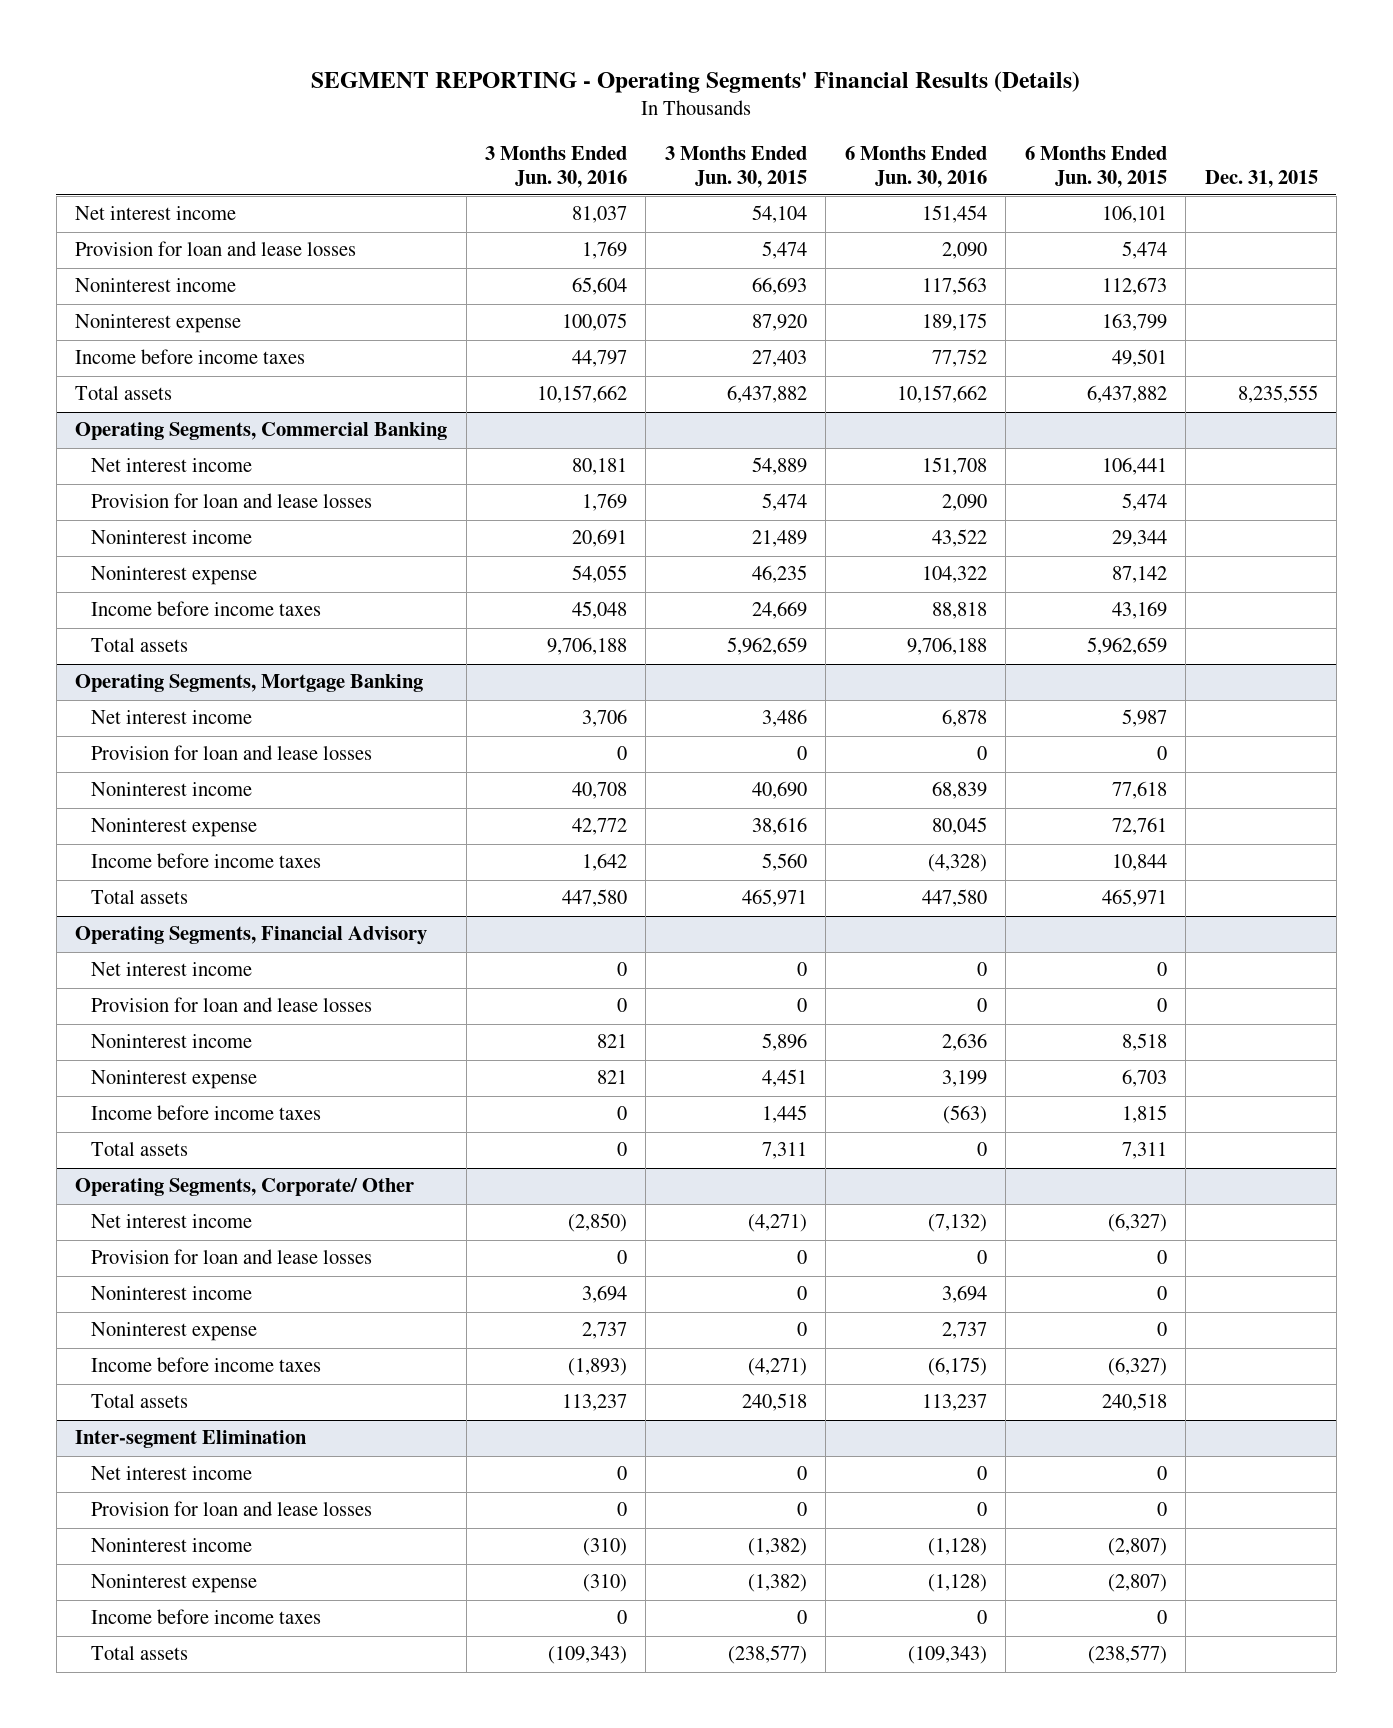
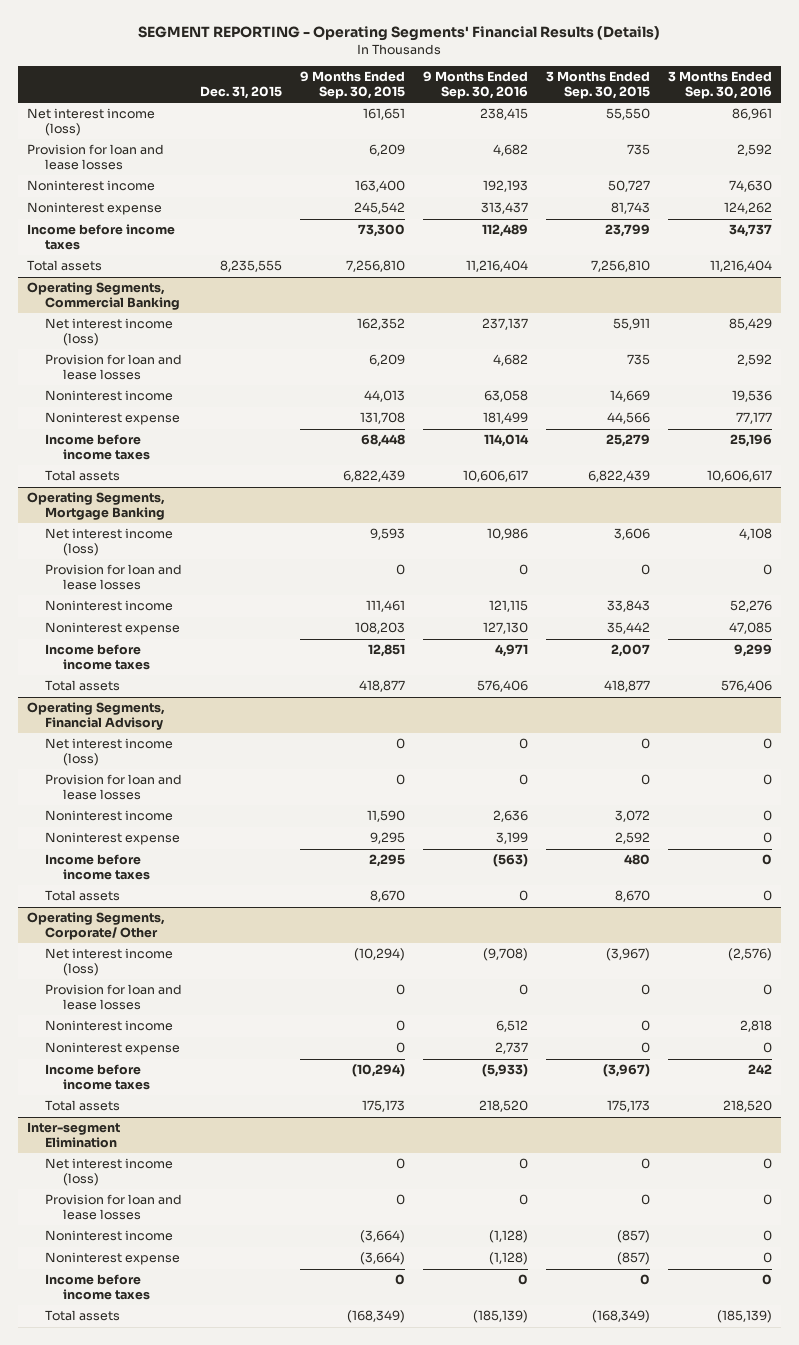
- | 3 Months Ended Jun. 30, 2016 | 3 Months Ended Jun. 30, 2015 | 6 Months Ended Jun. 30, 2016 | 6 Months Ended Jun. 30, 2015 | Dec. 31, 2015
+ | Dec. 31, 2015 | 9 Months Ended Sep. 30, 2015 | 9 Months Ended Sep. 30, 2016 | 3 Months Ended Sep. 30, 2015 | 3 Months Ended Sep. 30, 2016
- Net interest income | 81,037 | 54,104 | 151,454 | 106,101 |
+ Net interest income (loss) | | 161,651 | 238,415 | 55,550 | 86,961
@ Operating Segments, Commercial Banking
- Net interest income | 80,181 | 54,889 | 151,708 | 106,441 |
+ Net interest income (loss) | | 162,352 | 237,137 | 55,911 | 85,429
@ Operating Segments, Mortgage Banking
- Net interest income | 3,706 | 3,486 | 6,878 | 5,987 |
+ Net interest income (loss) | | 9,593 | 10,986 | 3,606 | 4,108
@ Operating Segments, Financial Advisory
- Net interest income | 0 | 0 | 0 | 0 |
+ Net interest income (loss) | | 0 | 0 | 0 | 0
@ Operating Segments, Corporate/ Other
- Net interest income | (2,850) | (4,271) | (7,132) | (6,327) |
+ Net interest income (loss) | | (10,294) | (9,708) | (3,967) | (2,576)
@ Inter-segment Elimination
- Net interest income | 0 | 0 | 0 | 0 |
+ Net interest income (loss) | | 0 | 0 | 0 | 0

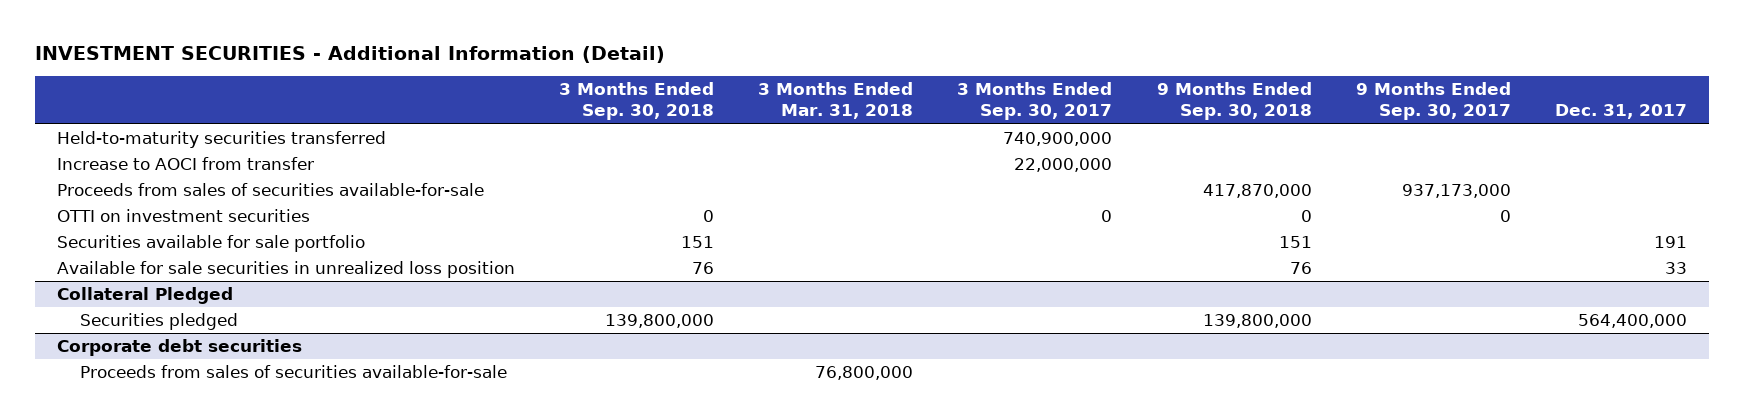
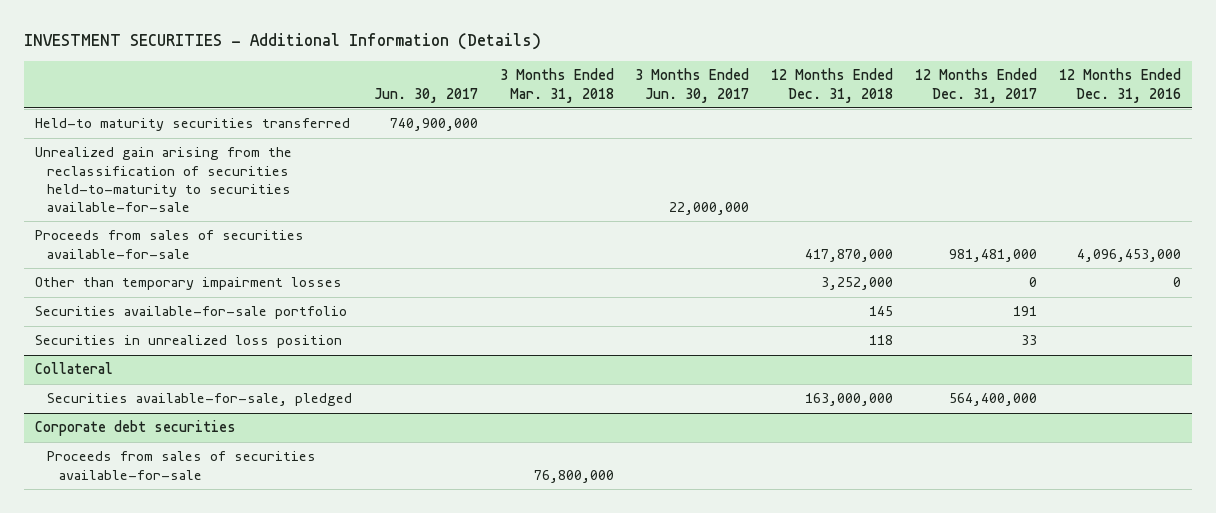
- INVESTMENT SECURITIES - Additional Information (Detail)
+ INVESTMENT SECURITIES - Additional Information (Details)
- | 3 Months Ended Sep. 30, 2018 | 3 Months Ended Mar. 31, 2018 | 3 Months Ended Sep. 30, 2017 | 9 Months Ended Sep. 30, 2018 | 9 Months Ended Sep. 30, 2017 | Dec. 31, 2017
+ | Jun. 30, 2017 | 3 Months Ended Mar. 31, 2018 | 3 Months Ended Jun. 30, 2017 | 12 Months Ended Dec. 31, 2018 | 12 Months Ended Dec. 31, 2017 | 12 Months Ended Dec. 31, 2016
- Held-to-maturity securities transferred | | | 740,900,000 | | |
- Increase to AOCI from transfer | | | 22,000,000 | | |
+ Held-to maturity securities transferred | 740,900,000 | | | | |
+ Unrealized gain arising from the reclassification of securities held-to-maturity to securities available-for-sale | | | 22,000,000 | | |
- OTTI on investment securities | 0 | | 0 | 0 | 0 |
- Securities available for sale portfolio | 151 | | | 151 | | 191
- Available for sale securities in unrealized loss position | 76 | | | 76 | | 33
- Collateral Pledged
- Securities pledged | 139,800,000 | | | 139,800,000 | | 564,400,000
+ Other than temporary impairment losses | | | | 3,252,000 | 0 | 0
+ Securities available-for-sale portfolio | | | | 145 | 191 |
+ Securities in unrealized loss position | | | | 118 | 33 |
+ Collateral
+ Securities available-for-sale, pledged | | | | 163,000,000 | 564,400,000 |

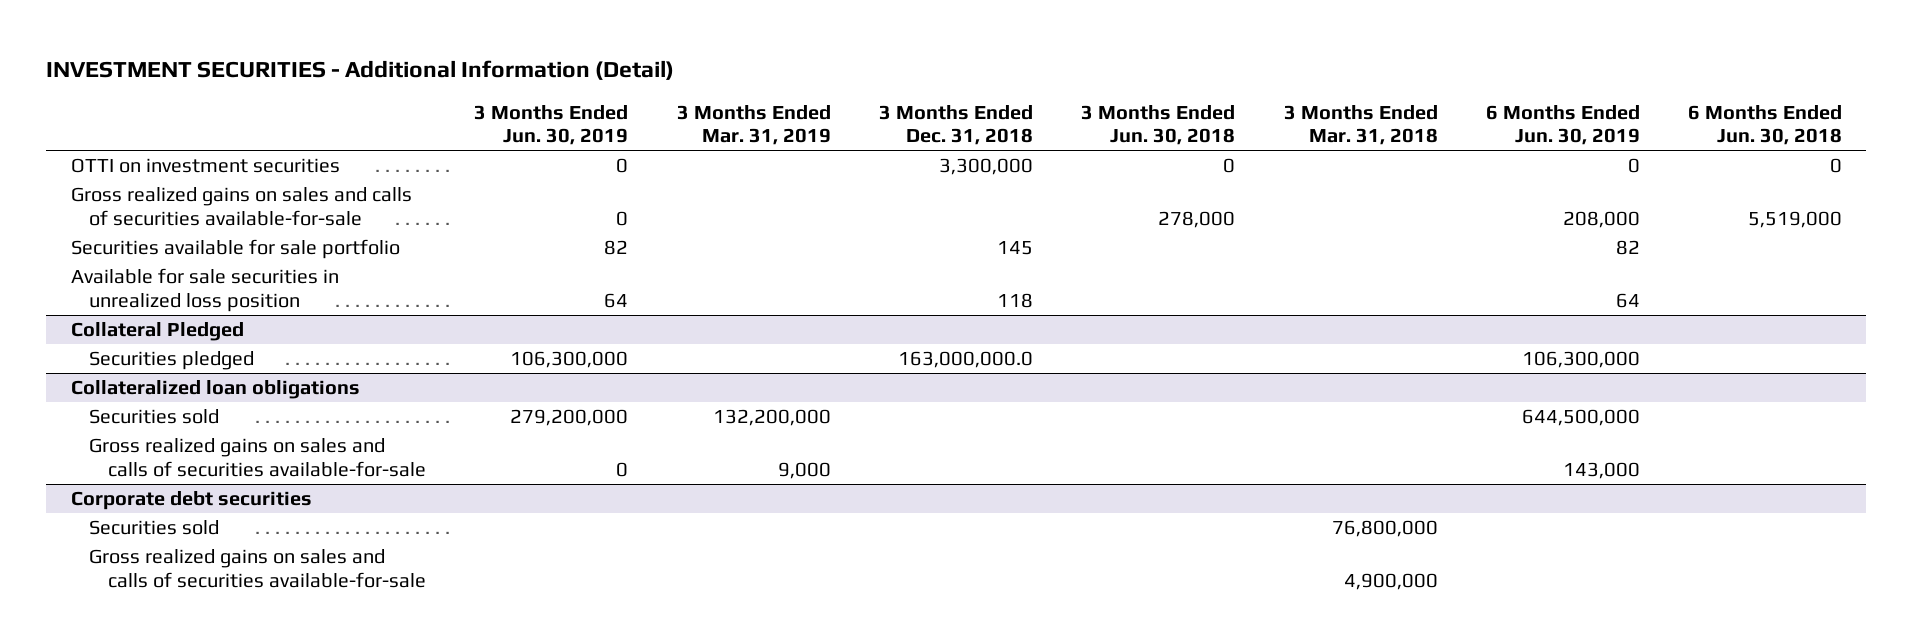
- INVESTMENT SECURITIES - Additional Information (Details)
+ INVESTMENT SECURITIES - Additional Information (Detail)
- | Jun. 30, 2017 | 3 Months Ended Mar. 31, 2018 | 3 Months Ended Jun. 30, 2017 | 12 Months Ended Dec. 31, 2018 | 12 Months Ended Dec. 31, 2017 | 12 Months Ended Dec. 31, 2016
+ | 3 Months Ended Jun. 30, 2019 | 3 Months Ended Mar. 31, 2019 | 3 Months Ended Dec. 31, 2018 | 3 Months Ended Jun. 30, 2018 | 3 Months Ended Mar. 31, 2018 | 6 Months Ended Jun. 30, 2019 | 6 Months Ended Jun. 30, 2018
- Held-to maturity securities transferred | 740,900,000 | | | | |
- Unrealized gain arising from the reclassification of securities held-to-maturity to securities available-for-sale | | | 22,000,000 | | |
- Proceeds from sales of securities available-for-sale | | | | 417,870,000 | 981,481,000 | 4,096,453,000
- Other than temporary impairment losses | | | | 3,252,000 | 0 | 0
- Securities available-for-sale portfolio | | | | 145 | 191 |
- Securities in unrealized loss position | | | | 118 | 33 |
- Collateral
- Securities available-for-sale, pledged | | | | 163,000,000 | 564,400,000 |
+ OTTI on investment securities | 0 | | 3,300,000 | 0 | | 0 | 0
+ Gross realized gains on sales and calls of securities available-for-sale | 0 | | | 278,000 | | 208,000 | 5,519,000
+ Securities available for sale portfolio | 82 | | 145 | | | 82 |
+ Available for sale securities in unrealized loss position | 64 | | 118 | | | 64 |
+ Collateral Pledged
+ Securities pledged | 106,300,000 | | 163,000,000.0 | | | 106,300,000 |
+ Collateralized loan obligations
+ Securities sold | 279,200,000 | 132,200,000 | | | | 644,500,000 |
+ Gross realized gains on sales and calls of securities available-for-sale | 0 | 9,000 | | | | 143,000 |
@ Corporate debt securities
- Proceeds from sales of securities available-for-sale | | 76,800,000 | | | |
+ Securities sold | | | | | 76,800,000 | |
+ Gross realized gains on sales and calls of securities available-for-sale | | | | | 4,900,000 | |

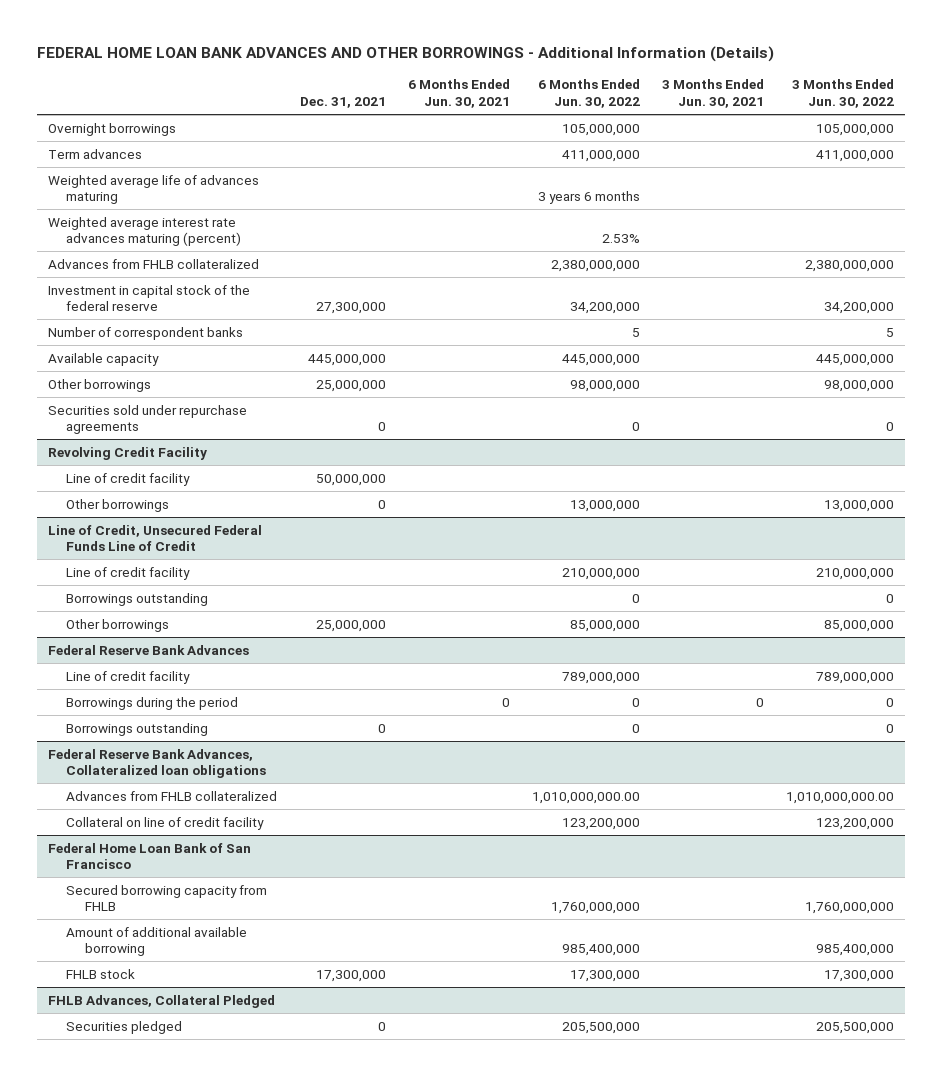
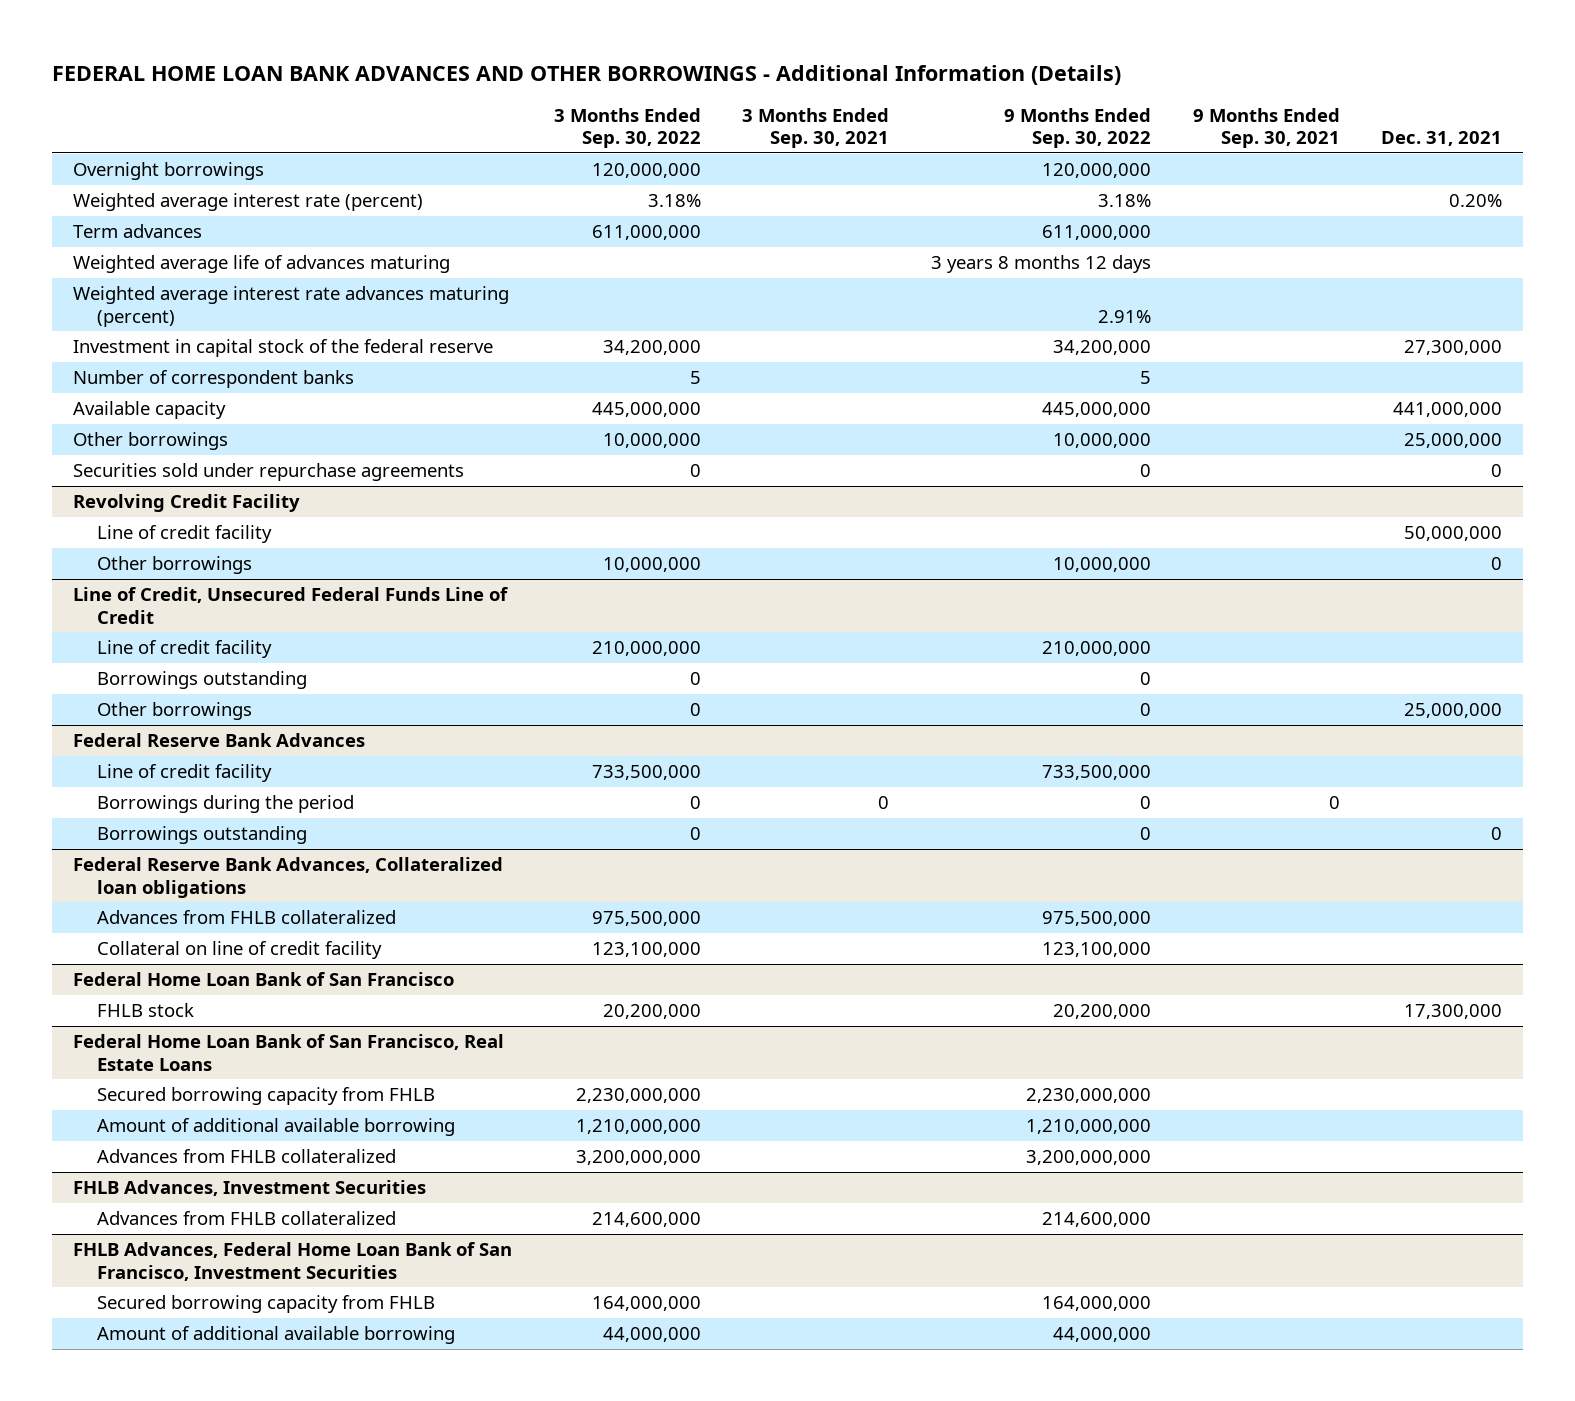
- | Dec. 31, 2021 | 6 Months Ended Jun. 30, 2021 | 6 Months Ended Jun. 30, 2022 | 3 Months Ended Jun. 30, 2021 | 3 Months Ended Jun. 30, 2022
+ | 3 Months Ended Sep. 30, 2022 | 3 Months Ended Sep. 30, 2021 | 9 Months Ended Sep. 30, 2022 | 9 Months Ended Sep. 30, 2021 | Dec. 31, 2021
+ Weighted average interest rate (percent) | 3.18% | | 3.18% | | 0.20%
- Advances from FHLB collateralized | | | 2,380,000,000 | | 2,380,000,000
- Available capacity | 445,000,000 | | 445,000,000 | | 445,000,000
+ Available capacity | 445,000,000 | | 445,000,000 | | 441,000,000
@ Federal Home Loan Bank of San Francisco
- Secured borrowing capacity from FHLB | | | 1,760,000,000 | | 1,760,000,000
- Amount of additional available borrowing | | | 985,400,000 | | 985,400,000
- FHLB Advances, Collateral Pledged
- Securities pledged | 0 | | 205,500,000 | | 205,500,000
+ Federal Home Loan Bank of San Francisco, Real Estate Loans
+ Secured borrowing capacity from FHLB | 2,230,000,000 | | 2,230,000,000 | |
+ Amount of additional available borrowing | 1,210,000,000 | | 1,210,000,000 | |
+ Advances from FHLB collateralized | 3,200,000,000 | | 3,200,000,000 | |
+ FHLB Advances, Investment Securities
+ Advances from FHLB collateralized | 214,600,000 | | 214,600,000 | |
+ FHLB Advances, Federal Home Loan Bank of San Francisco, Investment Securities
+ Secured borrowing capacity from FHLB | 164,000,000 | | 164,000,000 | |
+ Amount of additional available borrowing | 44,000,000 | | 44,000,000 | |

